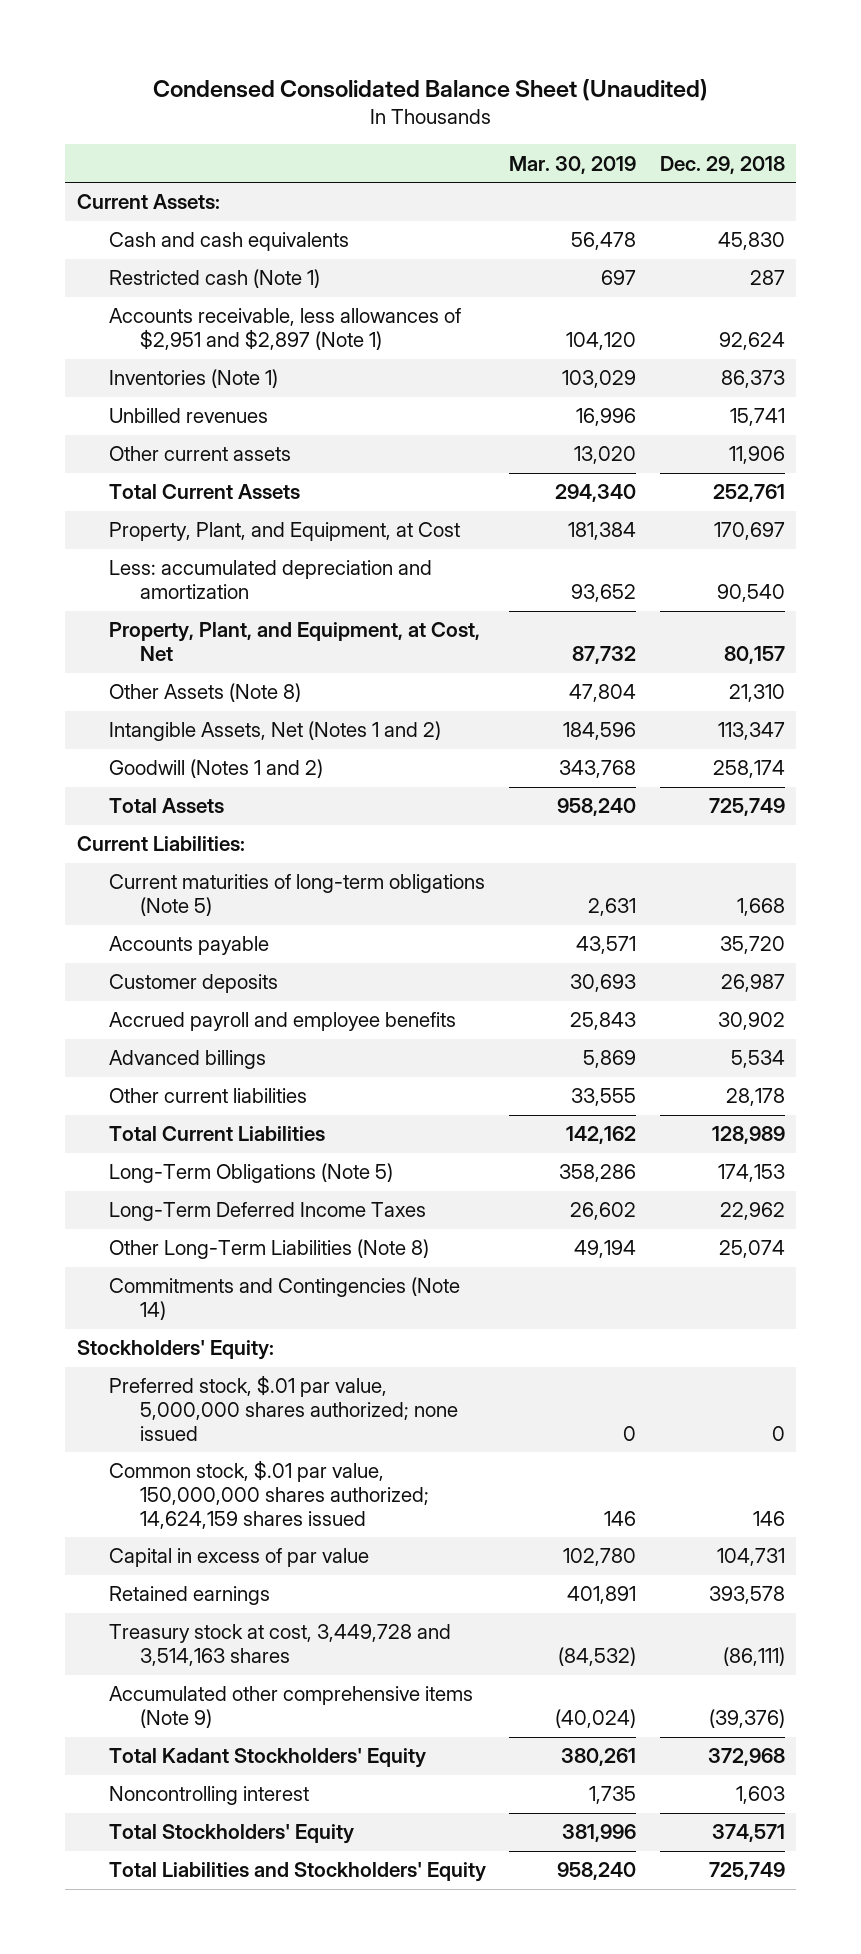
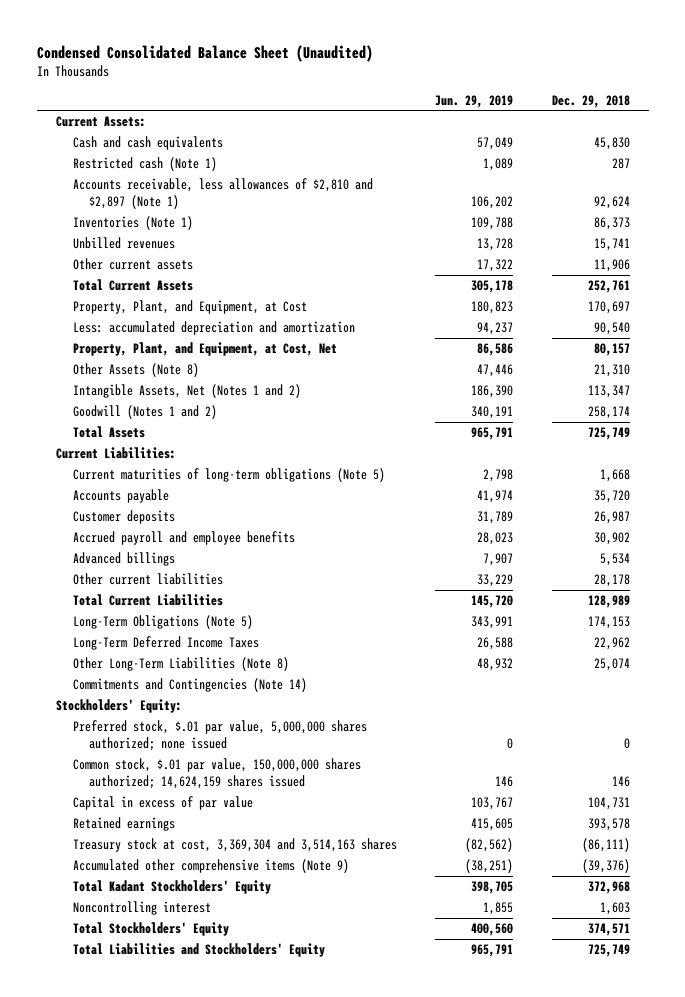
- | Mar. 30, 2019 | Dec. 29, 2018
+ | Jun. 29, 2019 | Dec. 29, 2018
- Accounts receivable, less allowances of $2,951 and $2,897 (Note 1) | 104,120 | 92,624
+ Accounts receivable, less allowances of $2,810 and $2,897 (Note 1) | 106,202 | 92,624
- Treasury stock at cost, 3,449,728 and 3,514,163 shares | (84,532) | (86,111)
+ Treasury stock at cost, 3,369,304 and 3,514,163 shares | (82,562) | (86,111)

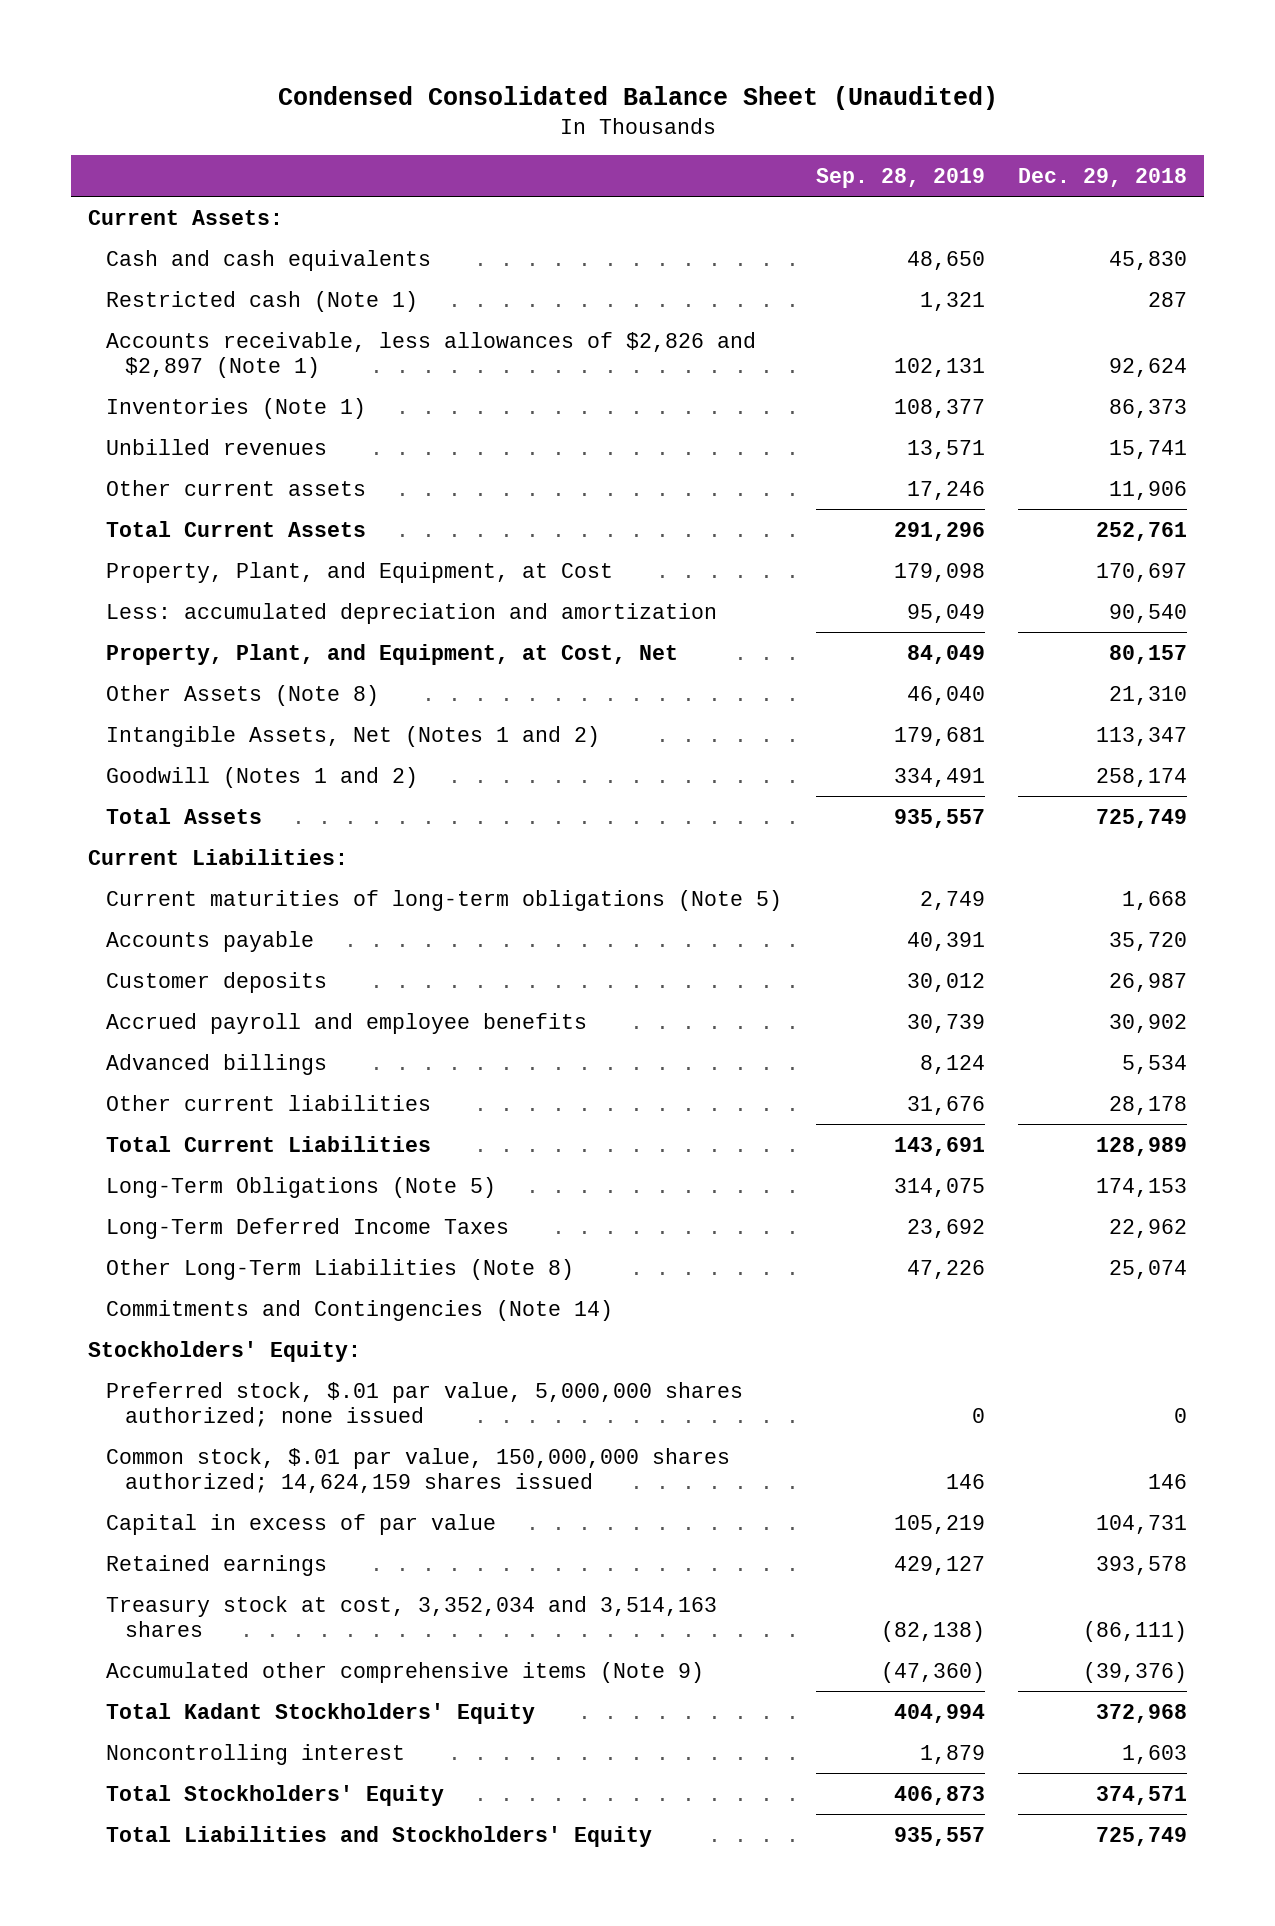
- | Jun. 29, 2019 | Dec. 29, 2018
+ | Sep. 28, 2019 | Dec. 29, 2018
- Accounts receivable, less allowances of $2,810 and $2,897 (Note 1) | 106,202 | 92,624
+ Accounts receivable, less allowances of $2,826 and $2,897 (Note 1) | 102,131 | 92,624
- Treasury stock at cost, 3,369,304 and 3,514,163 shares | (82,562) | (86,111)
+ Treasury stock at cost, 3,352,034 and 3,514,163 shares | (82,138) | (86,111)

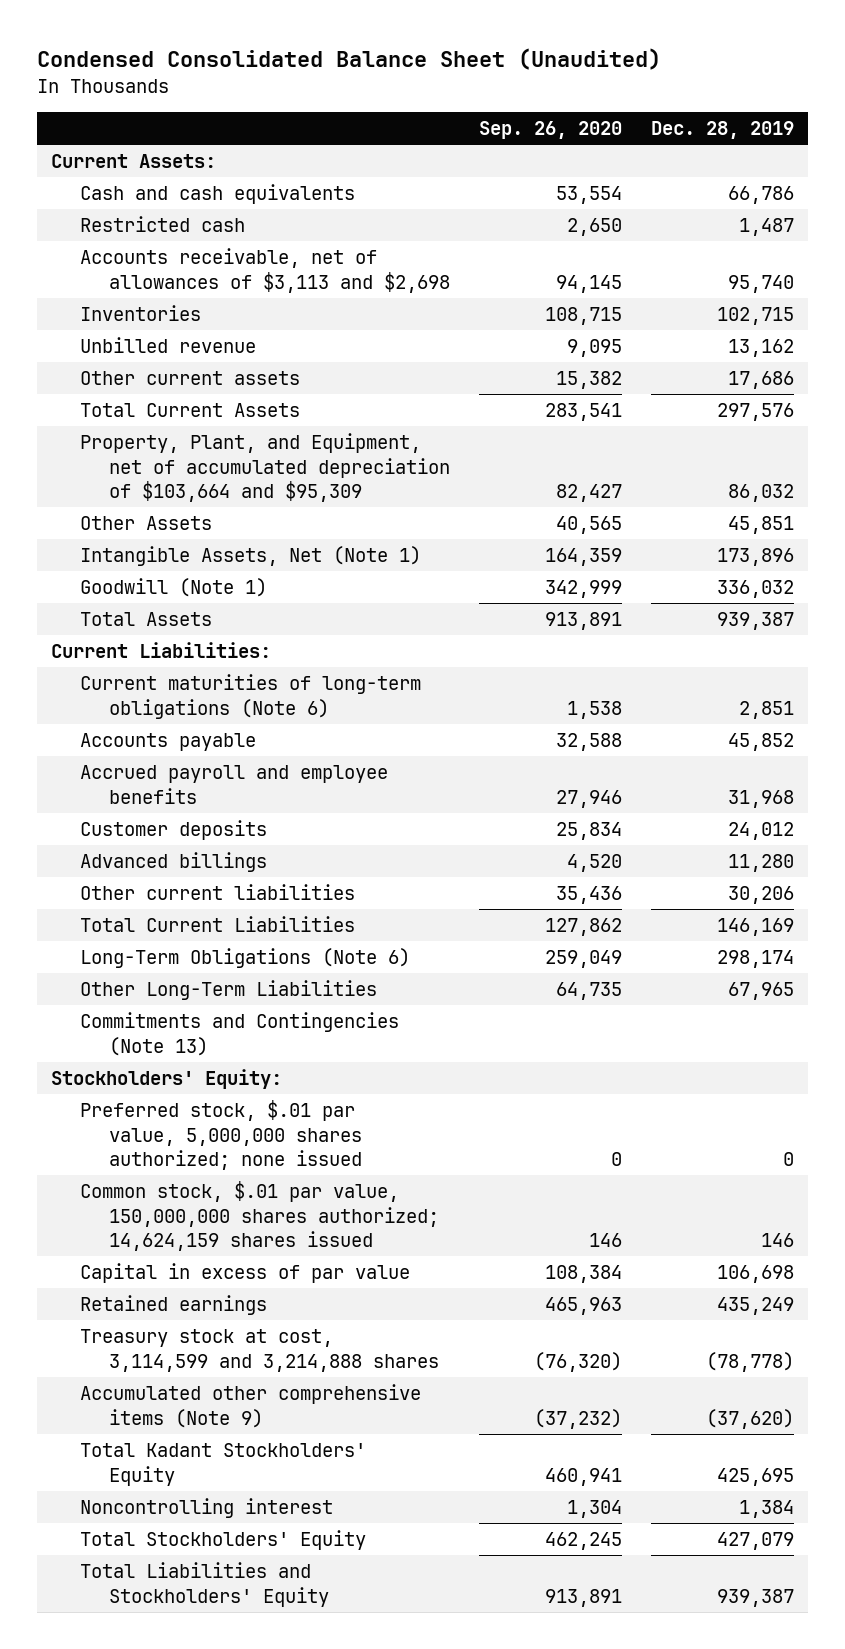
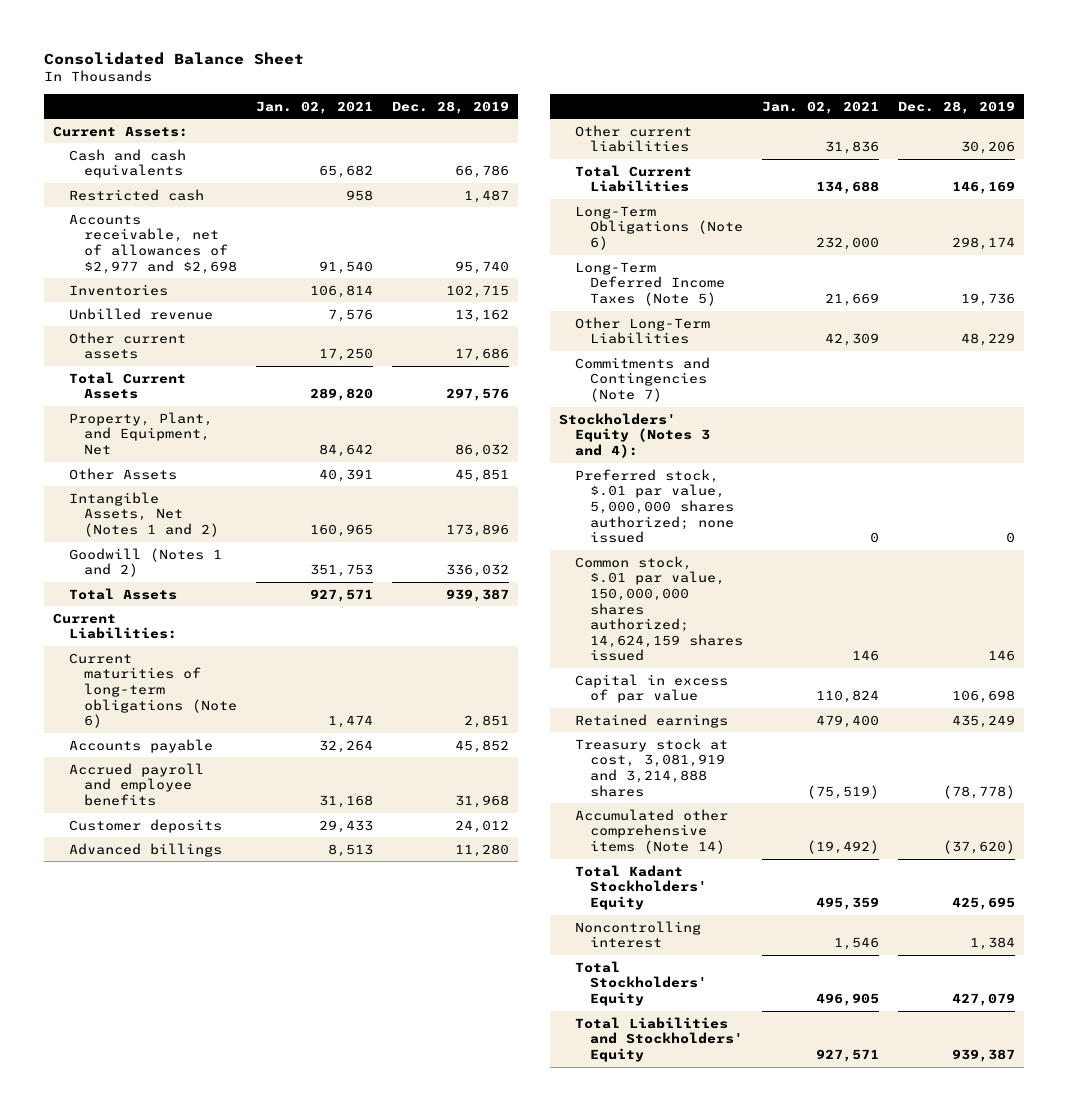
- Condensed Consolidated Balance Sheet (Unaudited)
+ Consolidated Balance Sheet
- | Sep. 26, 2020 | Dec. 28, 2019
+ | Jan. 02, 2021 | Dec. 28, 2019
- Accounts receivable, net of allowances of $3,113 and $2,698 | 94,145 | 95,740
+ Accounts receivable, net of allowances of $2,977 and $2,698 | 91,540 | 95,740
- Property, Plant, and Equipment, net of accumulated depreciation of $103,664 and $95,309 | 82,427 | 86,032
+ Property, Plant, and Equipment, Net | 84,642 | 86,032
- Intangible Assets, Net (Note 1) | 164,359 | 173,896
- Goodwill (Note 1) | 342,999 | 336,032
+ Intangible Assets, Net (Notes 1 and 2) | 160,965 | 173,896
+ Goodwill (Notes 1 and 2) | 351,753 | 336,032
- Other Long-Term Liabilities | 64,735 | 67,965
- Commitments and Contingencies (Note 13)
- Stockholders' Equity:
+ Long-Term Deferred Income Taxes (Note 5) | 21,669 | 19,736
+ Other Long-Term Liabilities | 42,309 | 48,229
+ Commitments and Contingencies (Note 7)
+ Stockholders' Equity (Notes 3 and 4):
- Treasury stock at cost, 3,114,599 and 3,214,888 shares | (76,320) | (78,778)
- Accumulated other comprehensive items (Note 9) | (37,232) | (37,620)
+ Treasury stock at cost, 3,081,919 and 3,214,888 shares | (75,519) | (78,778)
+ Accumulated other comprehensive items (Note 14) | (19,492) | (37,620)

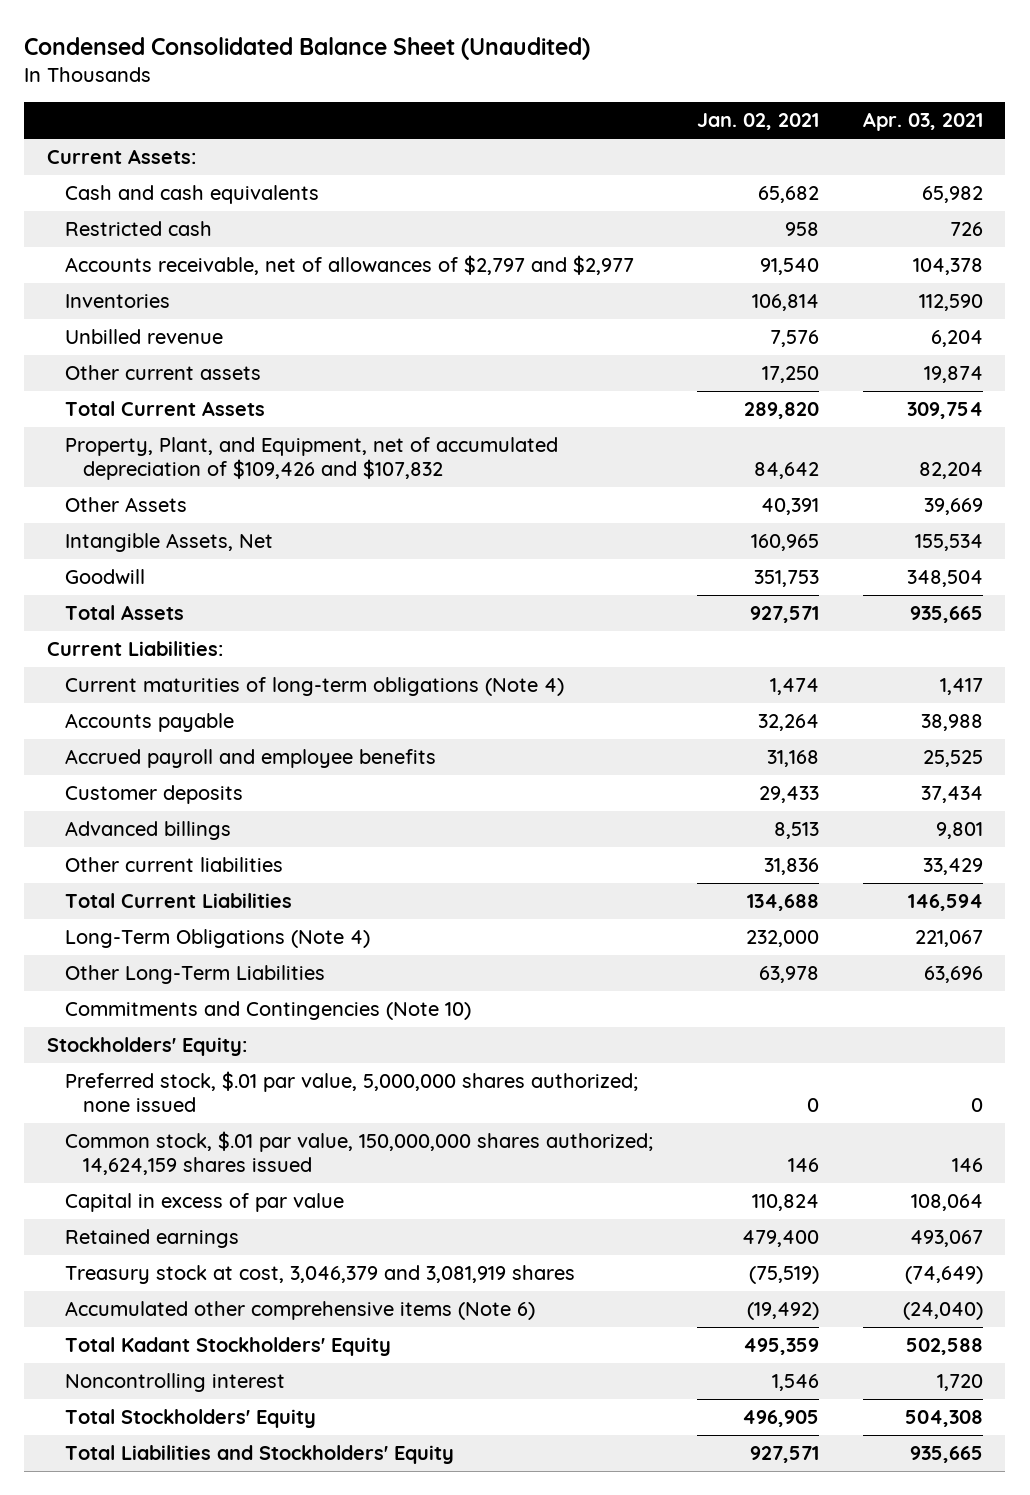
- Consolidated Balance Sheet
+ Condensed Consolidated Balance Sheet (Unaudited)
- | Jan. 02, 2021 | Dec. 28, 2019
+ | Jan. 02, 2021 | Apr. 03, 2021
- Accounts receivable, net of allowances of $2,977 and $2,698 | 91,540 | 95,740
+ Accounts receivable, net of allowances of $2,797 and $2,977 | 91,540 | 104,378
- Property, Plant, and Equipment, Net | 84,642 | 86,032
+ Property, Plant, and Equipment, net of accumulated depreciation of $109,426 and $107,832 | 84,642 | 82,204
- Intangible Assets, Net (Notes 1 and 2) | 160,965 | 173,896
- Goodwill (Notes 1 and 2) | 351,753 | 336,032
+ Intangible Assets, Net | 160,965 | 155,534
+ Goodwill | 351,753 | 348,504
- Current maturities of long-term obligations (Note 6) | 1,474 | 2,851
+ Current maturities of long-term obligations (Note 4) | 1,474 | 1,417
- Long-Term Obligations (Note 6) | 232,000 | 298,174
- Long-Term Deferred Income Taxes (Note 5) | 21,669 | 19,736
- Other Long-Term Liabilities | 42,309 | 48,229
- Commitments and Contingencies (Note 7)
- Stockholders' Equity (Notes 3 and 4):
+ Long-Term Obligations (Note 4) | 232,000 | 221,067
+ Other Long-Term Liabilities | 63,978 | 63,696
+ Commitments and Contingencies (Note 10)
+ Stockholders' Equity:
- Treasury stock at cost, 3,081,919 and 3,214,888 shares | (75,519) | (78,778)
- Accumulated other comprehensive items (Note 14) | (19,492) | (37,620)
+ Treasury stock at cost, 3,046,379 and 3,081,919 shares | (75,519) | (74,649)
+ Accumulated other comprehensive items (Note 6) | (19,492) | (24,040)

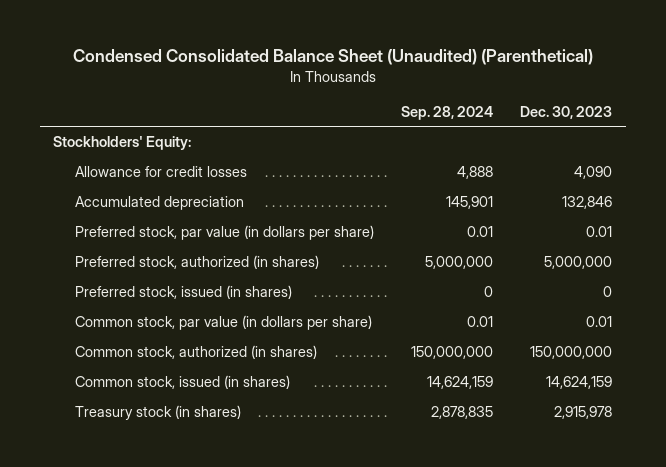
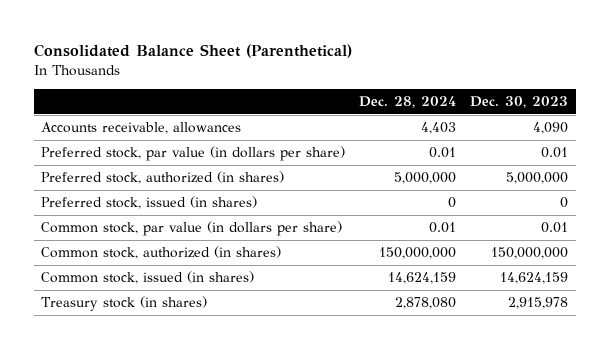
- Condensed Consolidated Balance Sheet (Unaudited) (Parenthetical)
+ Consolidated Balance Sheet (Parenthetical)
- | Sep. 28, 2024 | Dec. 30, 2023
+ | Dec. 28, 2024 | Dec. 30, 2023
- Stockholders' Equity:
- Allowance for credit losses | 4,888 | 4,090
- Accumulated depreciation | 145,901 | 132,846
+ Accounts receivable, allowances | 4,403 | 4,090

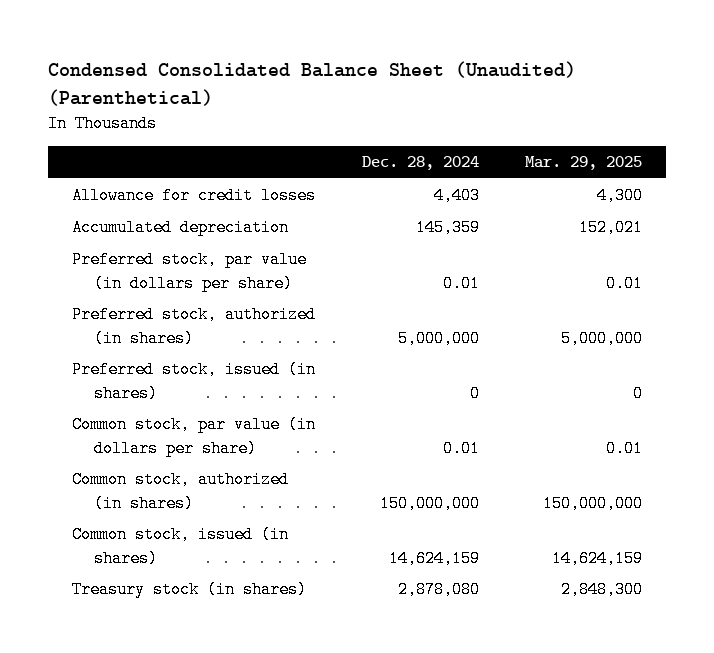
- Consolidated Balance Sheet (Parenthetical)
+ Condensed Consolidated Balance Sheet (Unaudited) (Parenthetical)
- | Dec. 28, 2024 | Dec. 30, 2023
+ | Dec. 28, 2024 | Mar. 29, 2025
- Accounts receivable, allowances | 4,403 | 4,090
+ Allowance for credit losses | 4,403 | 4,300
+ Accumulated depreciation | 145,359 | 152,021

